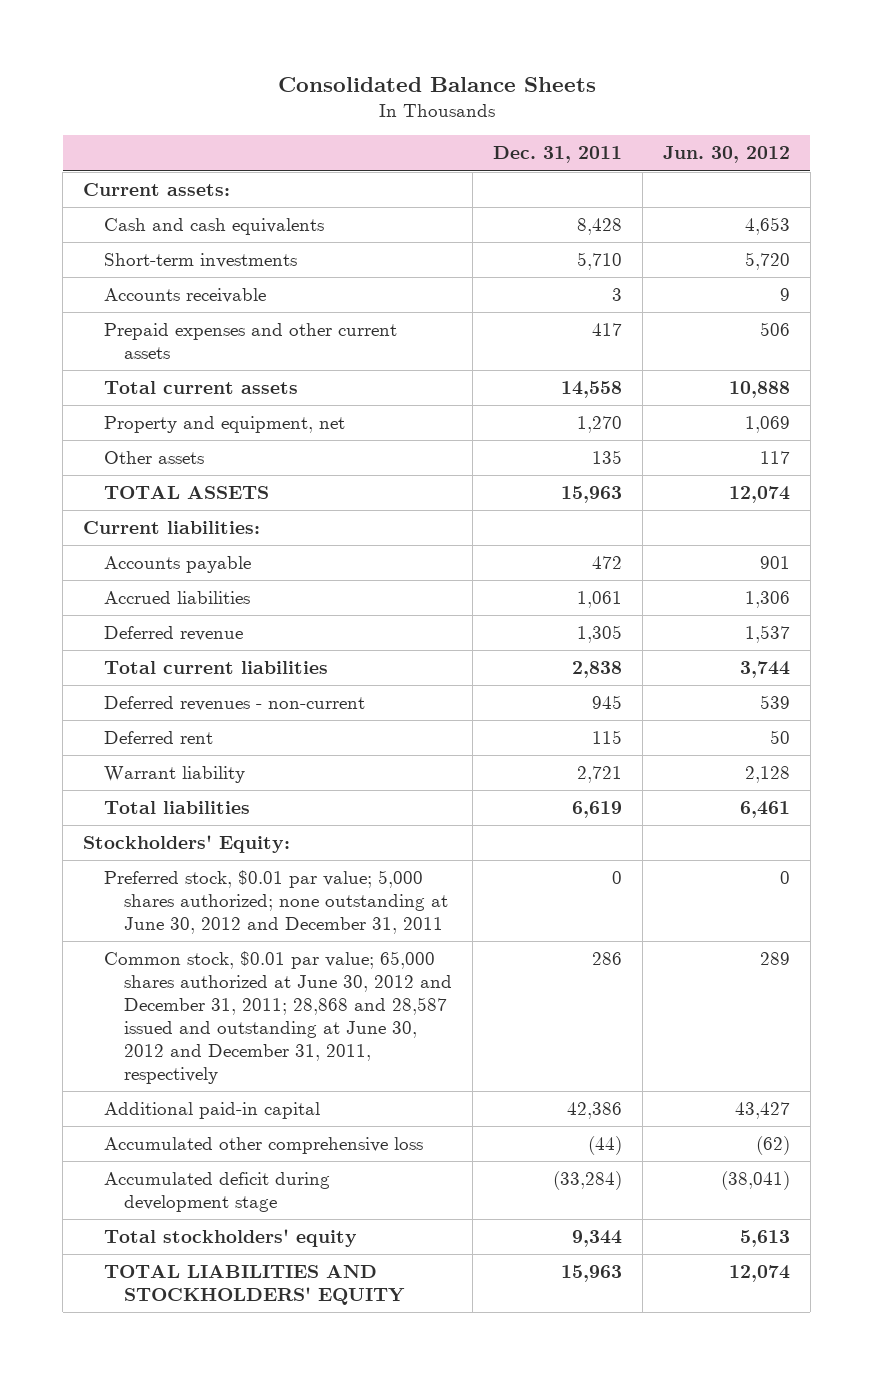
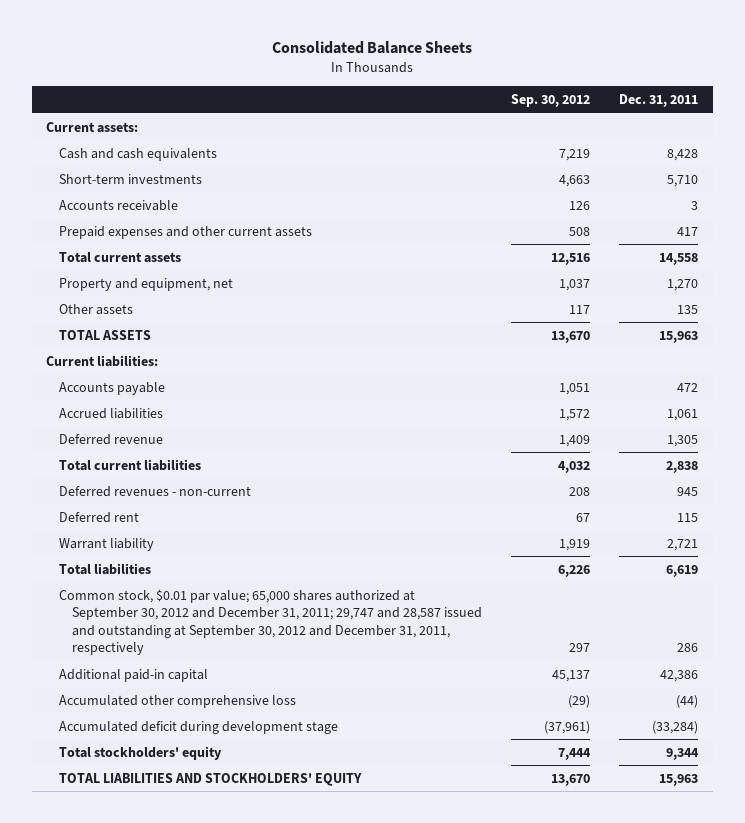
- | Dec. 31, 2011 | Jun. 30, 2012
+ | Sep. 30, 2012 | Dec. 31, 2011
- Stockholders' Equity:
- Preferred stock, $0.01 par value; 5,000 shares authorized; none outstanding at June 30, 2012 and December 31, 2011 | 0 | 0
- Common stock, $0.01 par value; 65,000 shares authorized at June 30, 2012 and December 31, 2011; 28,868 and 28,587 issued and outstanding at June 30, 2012 and December 31, 2011, respectively | 286 | 289
+ Common stock, $0.01 par value; 65,000 shares authorized at September 30, 2012 and December 31, 2011; 29,747 and 28,587 issued and outstanding at September 30, 2012 and December 31, 2011, respectively | 297 | 286

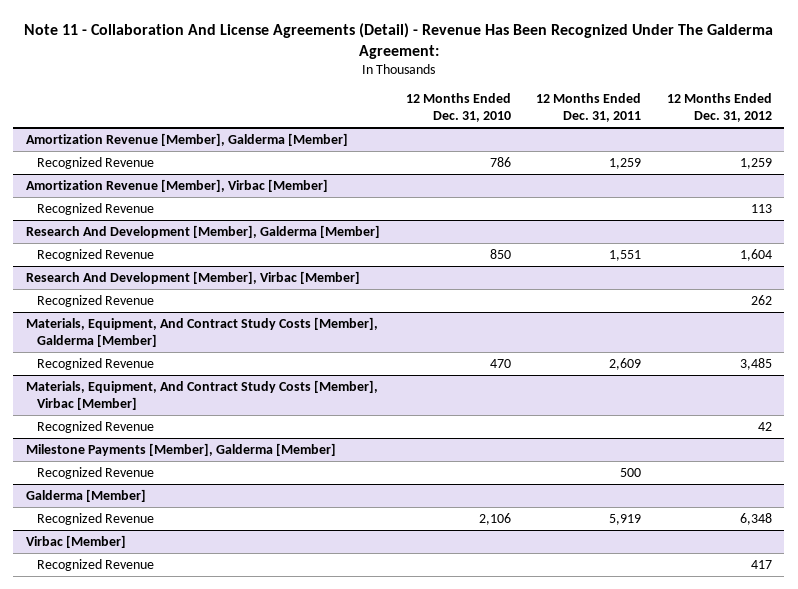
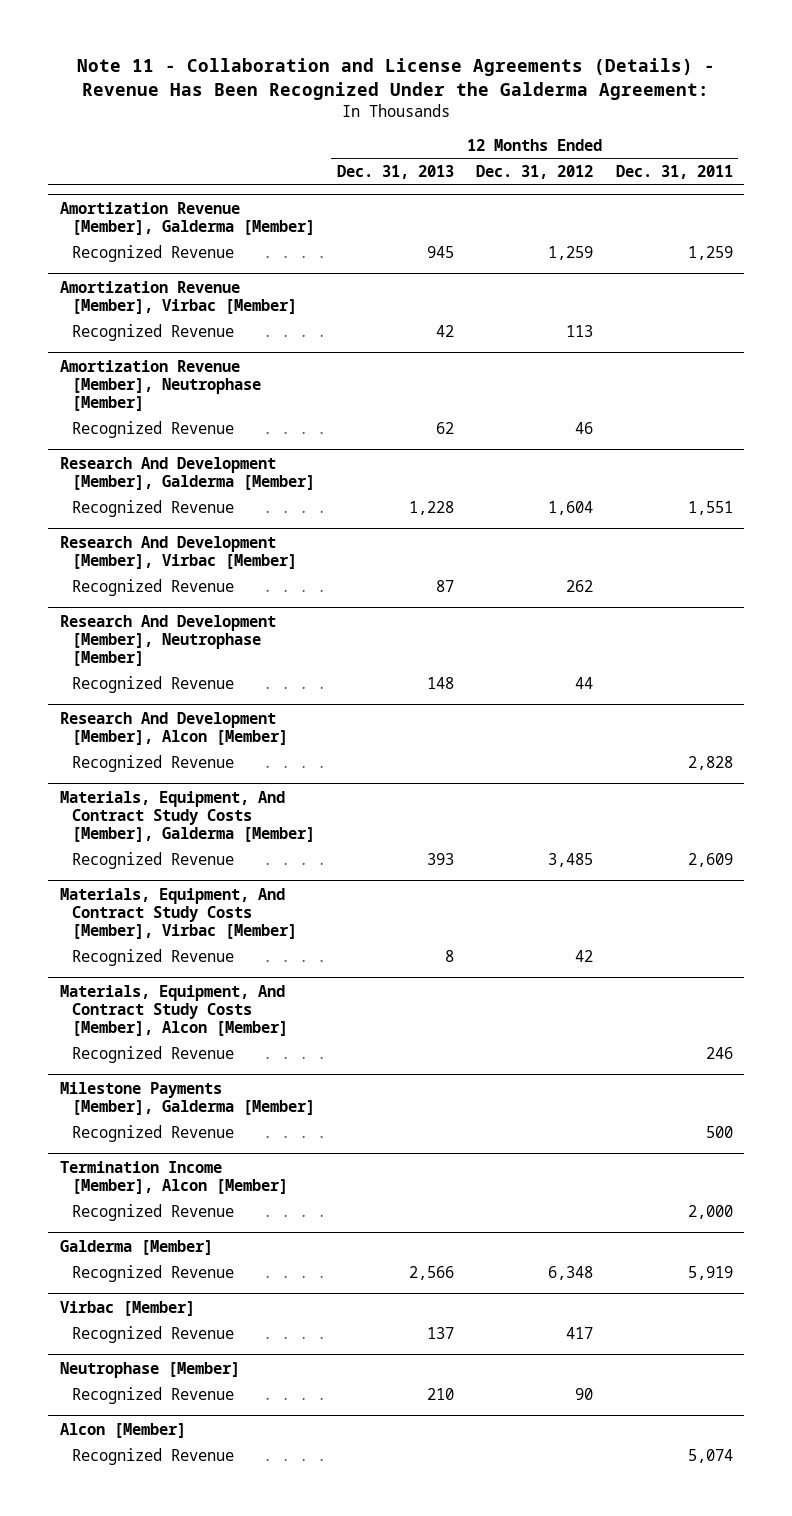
- Note 11 - Collaboration And License Agreements (Detail) - Revenue Has Been Recognized Under The Galderma Agreement:
+ Note 11 - Collaboration and License Agreements (Details) - Revenue Has Been Recognized Under the Galderma Agreement:
- | 12 Months Ended Dec. 31, 2010 | 12 Months Ended Dec. 31, 2011 | 12 Months Ended Dec. 31, 2012
+ | 12 Months Ended Dec. 31, 2013 | 12 Months Ended Dec. 31, 2012 | 12 Months Ended Dec. 31, 2011
+ Amortization Revenue [Member], Neutrophase [Member]
+ Recognized Revenue | 62 | 46 |
+ Research And Development [Member], Neutrophase [Member]
+ Recognized Revenue | 148 | 44 |
+ Research And Development [Member], Alcon [Member]
+ Recognized Revenue | | | 2,828
+ Materials, Equipment, And Contract Study Costs [Member], Alcon [Member]
+ Recognized Revenue | | | 246
+ Termination Income [Member], Alcon [Member]
+ Recognized Revenue | | | 2,000
+ Neutrophase [Member]
+ Recognized Revenue | 210 | 90 |
+ Alcon [Member]
+ Recognized Revenue | | | 5,074

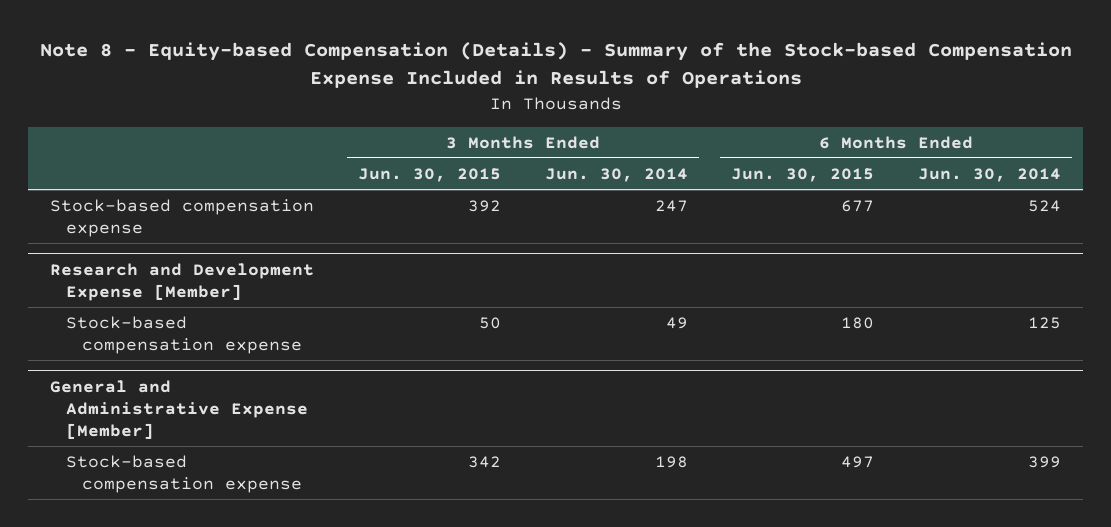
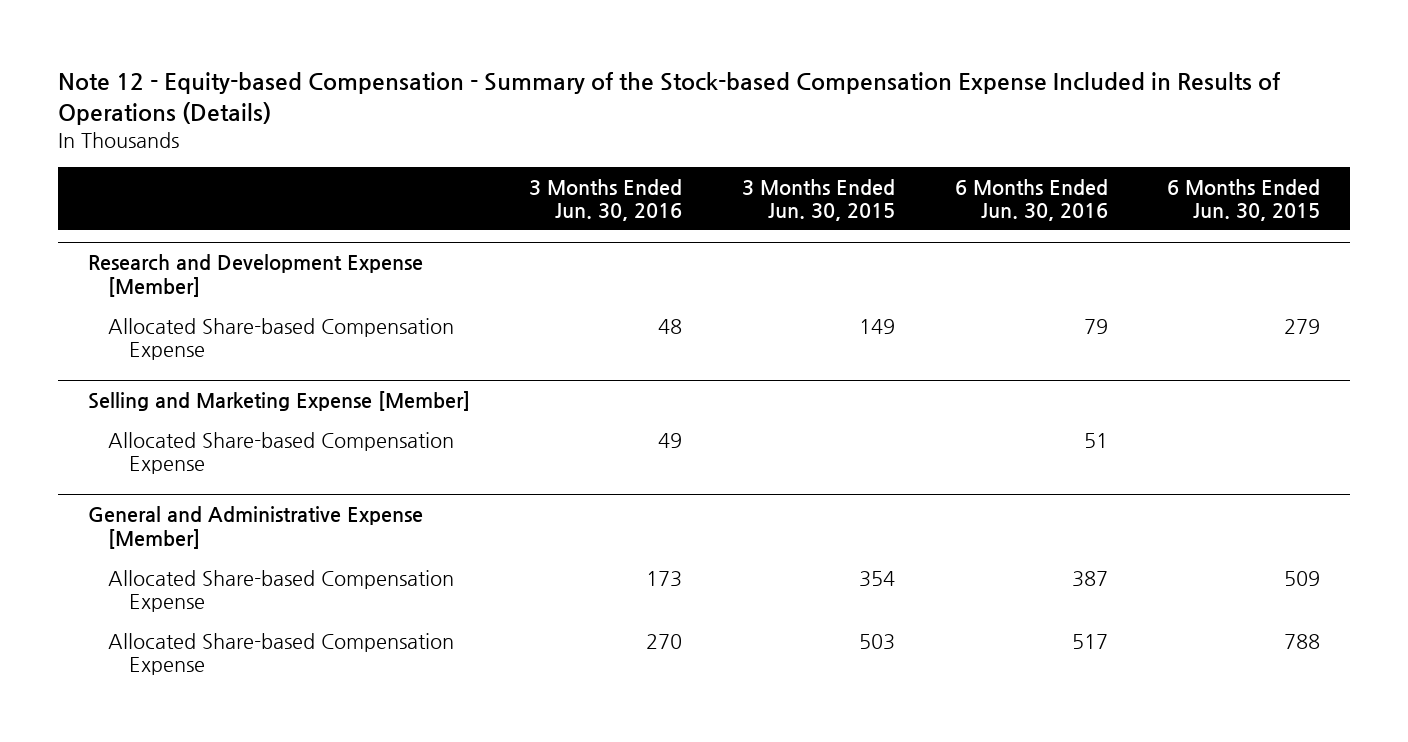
- Note 8 - Equity-based Compensation (Details) - Summary of the Stock-based Compensation Expense Included in Results of Operations
+ Note 12 - Equity-based Compensation - Summary of the Stock-based Compensation Expense Included in Results of Operations (Details)
- | 3 Months Ended Jun. 30, 2015 | 3 Months Ended Jun. 30, 2014 | 6 Months Ended Jun. 30, 2015 | 6 Months Ended Jun. 30, 2014
+ | 3 Months Ended Jun. 30, 2016 | 3 Months Ended Jun. 30, 2015 | 6 Months Ended Jun. 30, 2016 | 6 Months Ended Jun. 30, 2015
- Stock-based compensation expense | 392 | 247 | 677 | 524
@ Research and Development Expense [Member]
- Stock-based compensation expense | 50 | 49 | 180 | 125
+ Allocated Share-based Compensation Expense | 48 | 149 | 79 | 279
+ Selling and Marketing Expense [Member]
+ Allocated Share-based Compensation Expense | 49 | | 51 |
@ General and Administrative Expense [Member]
- Stock-based compensation expense | 342 | 198 | 497 | 399
+ Allocated Share-based Compensation Expense | 173 | 354 | 387 | 509
+ Allocated Share-based Compensation Expense | 270 | 503 | 517 | 788

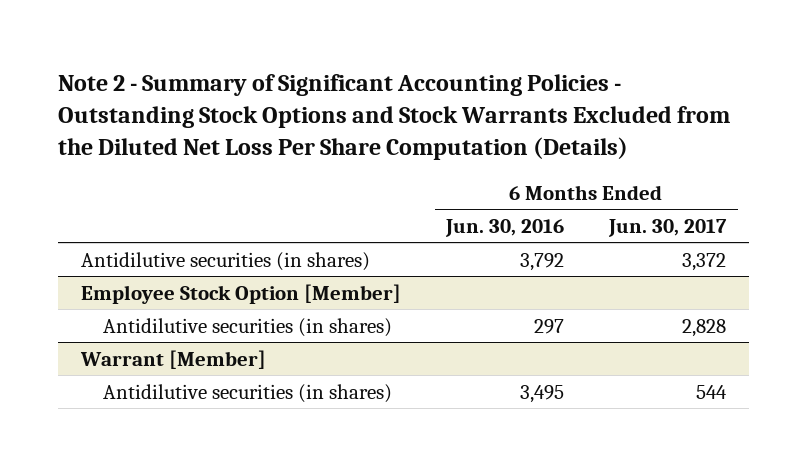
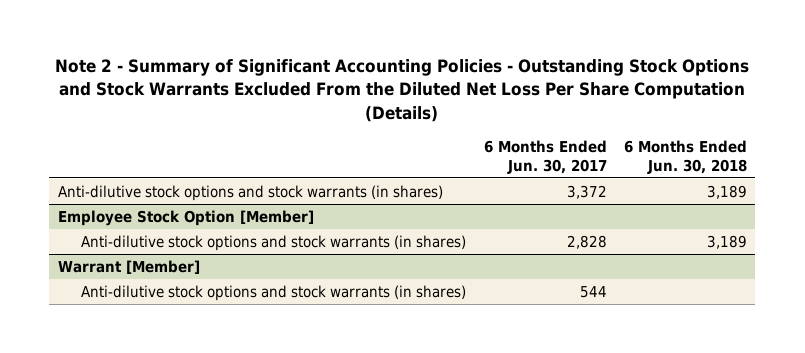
- Note 2 - Summary of Significant Accounting Policies - Outstanding Stock Options and Stock Warrants Excluded from the Diluted Net Loss Per Share Computation (Details)
+ Note 2 - Summary of Significant Accounting Policies - Outstanding Stock Options and Stock Warrants Excluded From the Diluted Net Loss Per Share Computation (Details)
- | 6 Months Ended Jun. 30, 2016 | 6 Months Ended Jun. 30, 2017
+ | 6 Months Ended Jun. 30, 2017 | 6 Months Ended Jun. 30, 2018
- Antidilutive securities (in shares) | 3,792 | 3,372
+ Anti-dilutive stock options and stock warrants (in shares) | 3,372 | 3,189
@ Employee Stock Option [Member]
- Antidilutive securities (in shares) | 297 | 2,828
+ Anti-dilutive stock options and stock warrants (in shares) | 2,828 | 3,189
@ Warrant [Member]
- Antidilutive securities (in shares) | 3,495 | 544
+ Anti-dilutive stock options and stock warrants (in shares) | 544 |

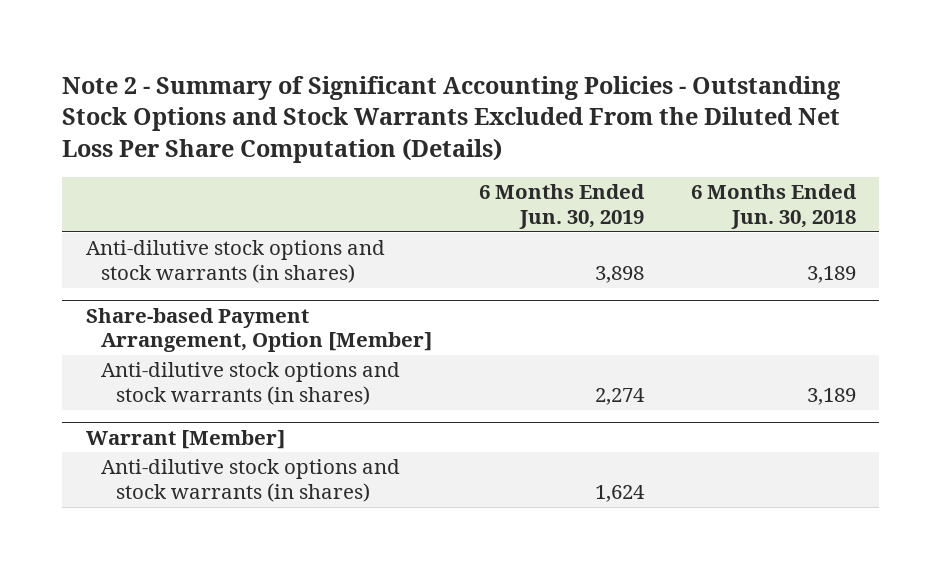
- | 6 Months Ended Jun. 30, 2017 | 6 Months Ended Jun. 30, 2018
+ | 6 Months Ended Jun. 30, 2019 | 6 Months Ended Jun. 30, 2018
- Employee Stock Option [Member]
+ Share-based Payment Arrangement, Option [Member]

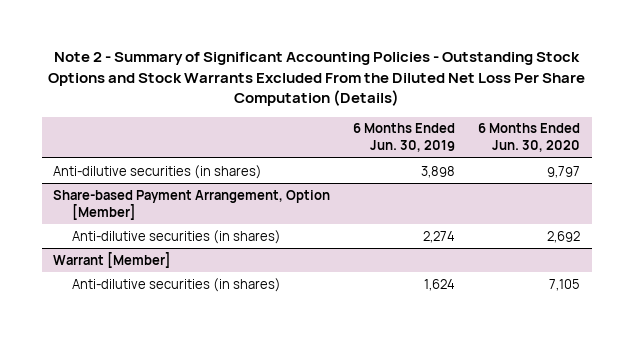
- | 6 Months Ended Jun. 30, 2019 | 6 Months Ended Jun. 30, 2018
+ | 6 Months Ended Jun. 30, 2019 | 6 Months Ended Jun. 30, 2020
- Anti-dilutive stock options and stock warrants (in shares) | 3,898 | 3,189
+ Anti-dilutive securities (in shares) | 3,898 | 9,797
@ Share-based Payment Arrangement, Option [Member]
- Anti-dilutive stock options and stock warrants (in shares) | 2,274 | 3,189
+ Anti-dilutive securities (in shares) | 2,274 | 2,692
@ Warrant [Member]
- Anti-dilutive stock options and stock warrants (in shares) | 1,624 |
+ Anti-dilutive securities (in shares) | 1,624 | 7,105

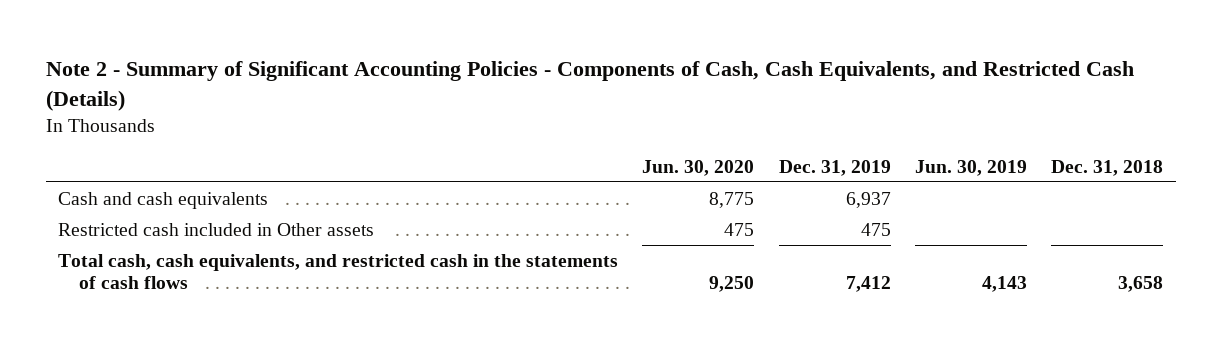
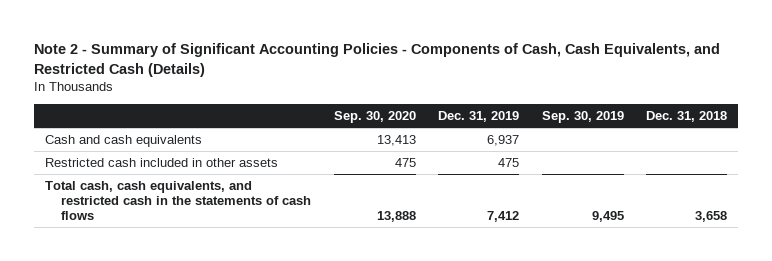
- | Jun. 30, 2020 | Dec. 31, 2019 | Jun. 30, 2019 | Dec. 31, 2018
+ | Sep. 30, 2020 | Dec. 31, 2019 | Sep. 30, 2019 | Dec. 31, 2018
- Restricted cash included in Other assets | 475 | 475 | |
+ Restricted cash included in other assets | 475 | 475 | |

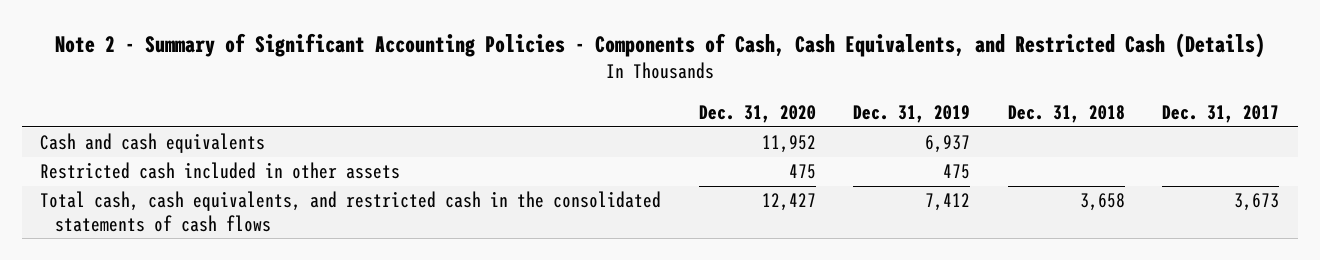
- | Sep. 30, 2020 | Dec. 31, 2019 | Sep. 30, 2019 | Dec. 31, 2018
+ | Dec. 31, 2020 | Dec. 31, 2019 | Dec. 31, 2018 | Dec. 31, 2017
- Total cash, cash equivalents, and restricted cash in the statements of cash flows | 13,888 | 7,412 | 9,495 | 3,658
+ Total cash, cash equivalents, and restricted cash in the consolidated statements of cash flows | 12,427 | 7,412 | 3,658 | 3,673

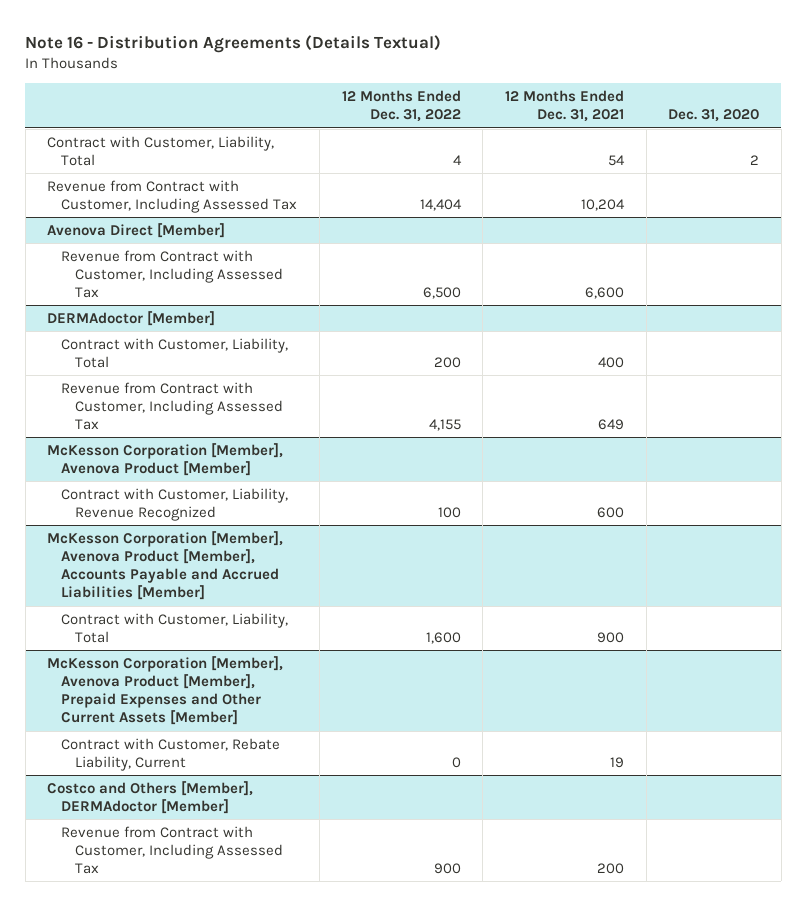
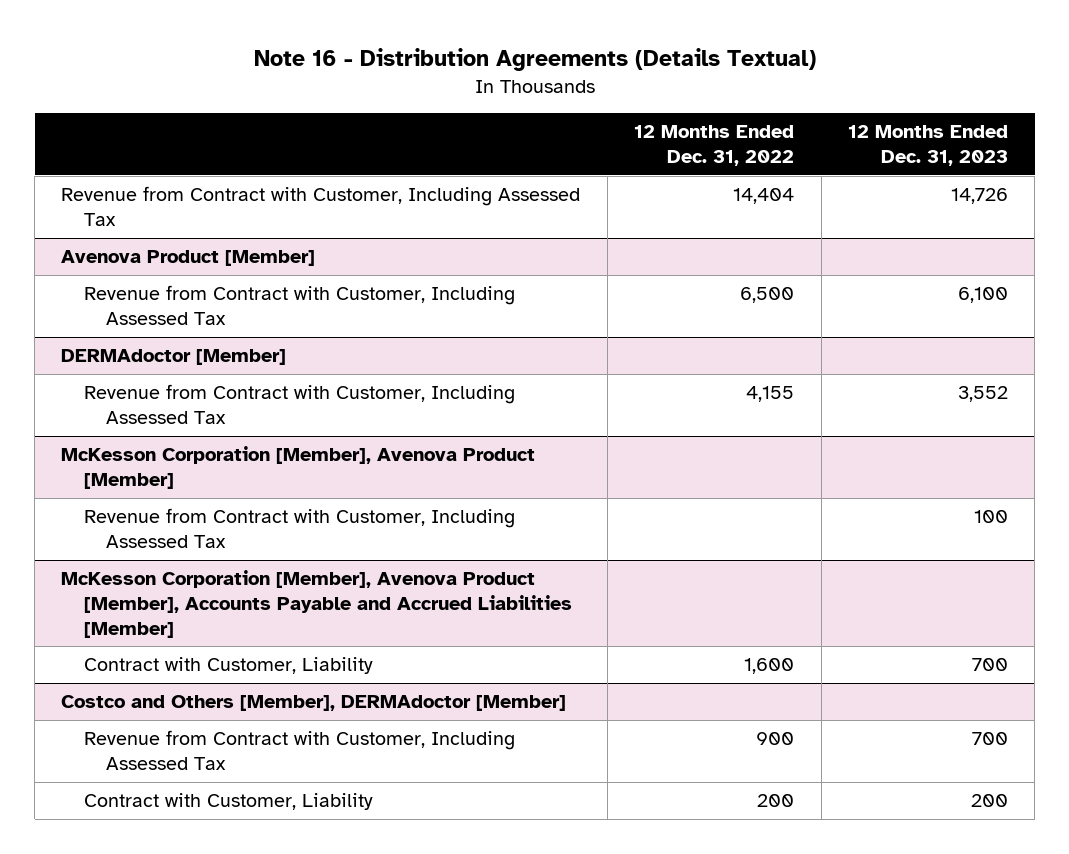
- | 12 Months Ended Dec. 31, 2022 | 12 Months Ended Dec. 31, 2021 | Dec. 31, 2020
+ | 12 Months Ended Dec. 31, 2022 | 12 Months Ended Dec. 31, 2023
- Contract with Customer, Liability, Total | 4 | 54 | 2
- Avenova Direct [Member]
+ Avenova Product [Member]
@ DERMAdoctor [Member]
- Contract with Customer, Liability, Total | 200 | 400 |
@ McKesson Corporation [Member], Avenova Product [Member]
- Contract with Customer, Liability, Revenue Recognized | 100 | 600 |
+ Revenue from Contract with Customer, Including Assessed Tax | | 100
@ McKesson Corporation [Member], Avenova Product [Member], Accounts Payable and Accrued Liabilities [Member]
- Contract with Customer, Liability, Total | 1,600 | 900 |
- McKesson Corporation [Member], Avenova Product [Member], Prepaid Expenses and Other Current Assets [Member]
- Contract with Customer, Rebate Liability, Current | 0 | 19 |
@ McKesson Corporation [Member], Avenova Product [Member], Accounts Payable and Accrued Liabilities [Member]
+ Contract with Customer, Liability | 1,600 | 700
@ Costco and Others [Member], DERMAdoctor [Member]
+ Contract with Customer, Liability | 200 | 200

